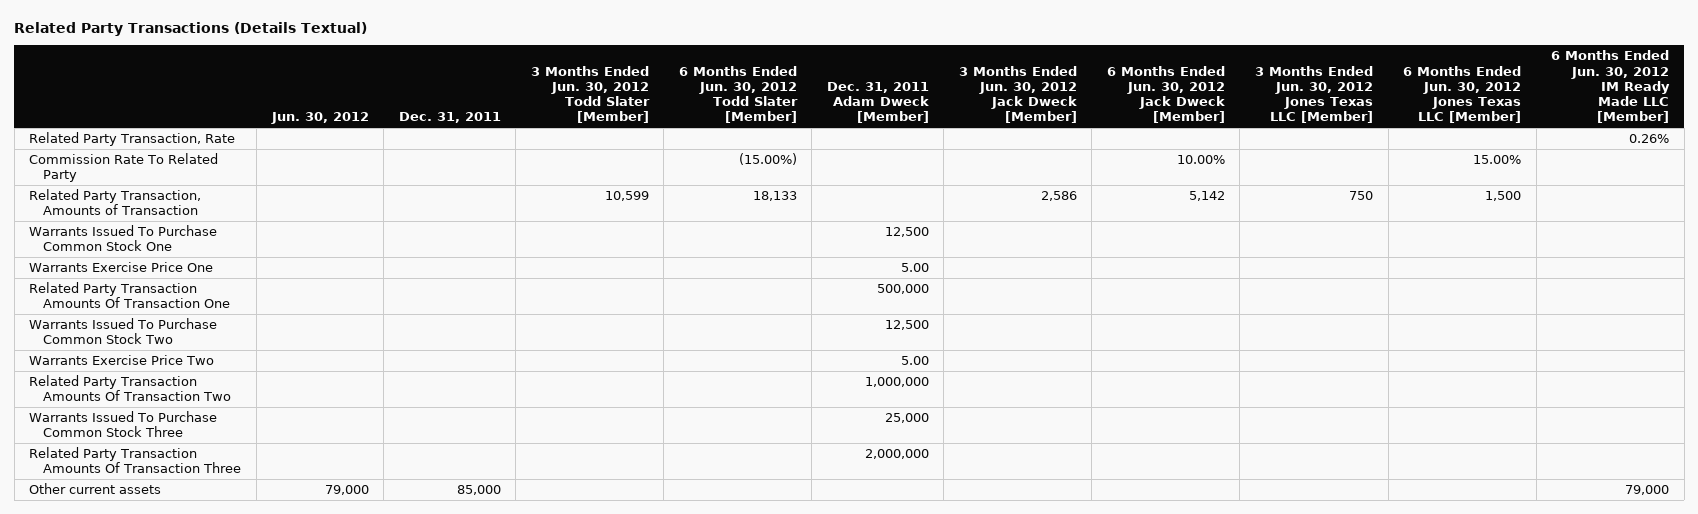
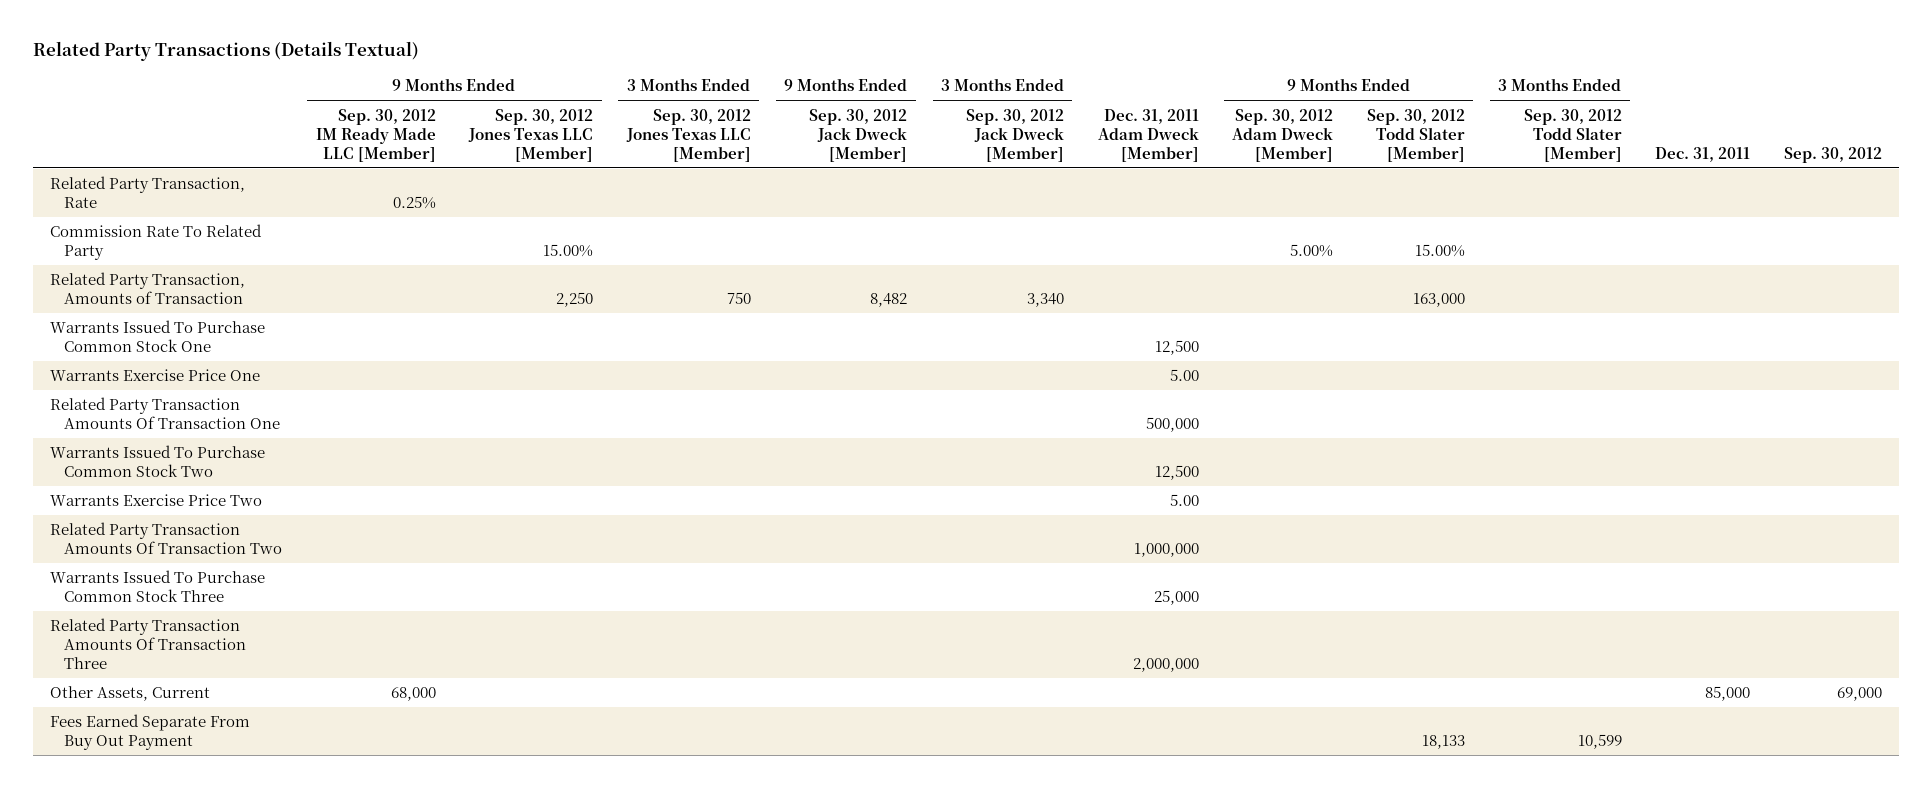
- | Jun. 30, 2012 | Dec. 31, 2011 | 3 Months Ended Jun. 30, 2012 Todd Slater [Member] | 6 Months Ended Jun. 30, 2012 Todd Slater [Member] | Dec. 31, 2011 Adam Dweck [Member] | 3 Months Ended Jun. 30, 2012 Jack Dweck [Member] | 6 Months Ended Jun. 30, 2012 Jack Dweck [Member] | 3 Months Ended Jun. 30, 2012 Jones Texas LLC [Member] | 6 Months Ended Jun. 30, 2012 Jones Texas LLC [Member] | 6 Months Ended Jun. 30, 2012 IM Ready Made LLC [Member]
+ | 9 Months Ended Sep. 30, 2012 IM Ready Made LLC [Member] | 9 Months Ended Sep. 30, 2012 Jones Texas LLC [Member] | 3 Months Ended Sep. 30, 2012 Jones Texas LLC [Member] | 9 Months Ended Sep. 30, 2012 Jack Dweck [Member] | 3 Months Ended Sep. 30, 2012 Jack Dweck [Member] | Dec. 31, 2011 Adam Dweck [Member] | 9 Months Ended Sep. 30, 2012 Adam Dweck [Member] | 9 Months Ended Sep. 30, 2012 Todd Slater [Member] | 3 Months Ended Sep. 30, 2012 Todd Slater [Member] | Dec. 31, 2011 | Sep. 30, 2012
- Other current assets | 79,000 | 85,000 | | | | | | | | 79,000
+ Other Assets, Current | 68,000 | | | | | | | | | 85,000 | 69,000
+ Fees Earned Separate From Buy Out Payment | | | | | | | | 18,133 | 10,599 | |

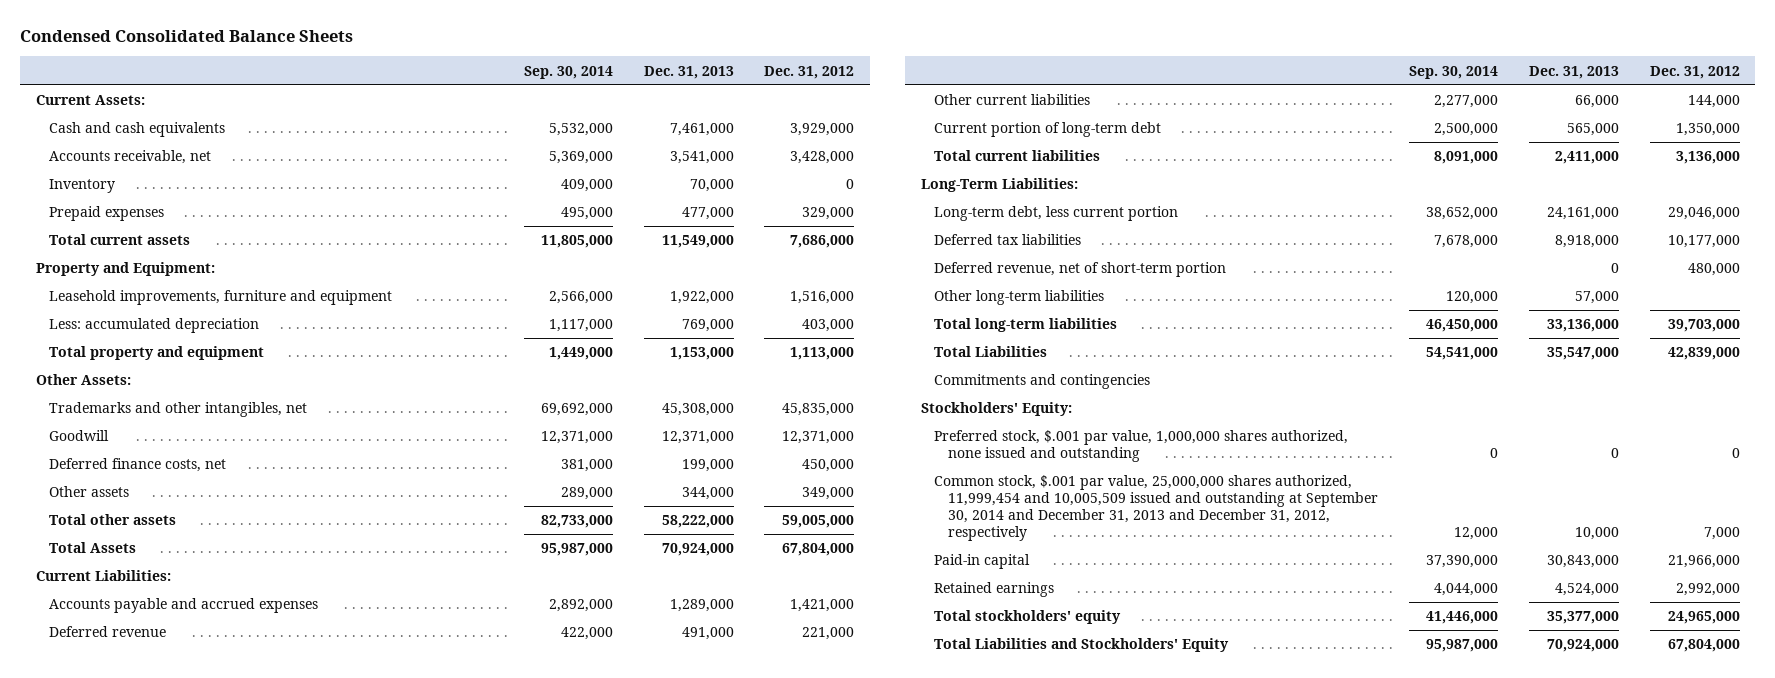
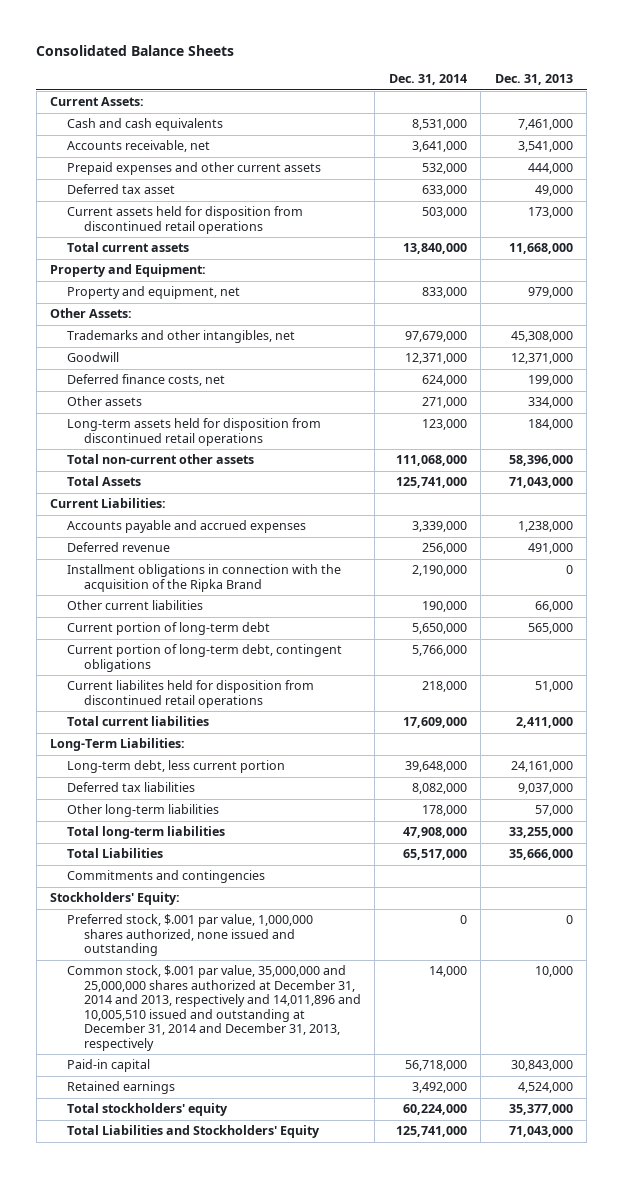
- Condensed Consolidated Balance Sheets
+ Consolidated Balance Sheets
- | Sep. 30, 2014 | Dec. 31, 2013 | Dec. 31, 2012
+ | Dec. 31, 2014 | Dec. 31, 2013
- Inventory | 409,000 | 70,000 | 0
- Prepaid expenses | 495,000 | 477,000 | 329,000
- Total current assets | 11,805,000 | 11,549,000 | 7,686,000
+ Prepaid expenses and other current assets | 532,000 | 444,000
+ Deferred tax asset | 633,000 | 49,000
+ Current assets held for disposition from discontinued retail operations | 503,000 | 173,000
+ Total current assets | 13,840,000 | 11,668,000
- Leasehold improvements, furniture and equipment | 2,566,000 | 1,922,000 | 1,516,000
- Less: accumulated depreciation | 1,117,000 | 769,000 | 403,000
- Total property and equipment | 1,449,000 | 1,153,000 | 1,113,000
+ Property and equipment, net | 833,000 | 979,000
- Other assets | 289,000 | 344,000 | 349,000
- Total other assets | 82,733,000 | 58,222,000 | 59,005,000
- Total Assets | 95,987,000 | 70,924,000 | 67,804,000
+ Other assets | 271,000 | 334,000
+ Long-term assets held for disposition from discontinued retail operations | 123,000 | 184,000
+ Total non-current other assets | 111,068,000 | 58,396,000
+ Total Assets | 125,741,000 | 71,043,000
- Accounts payable and accrued expenses | 2,892,000 | 1,289,000 | 1,421,000
+ Accounts payable and accrued expenses | 3,339,000 | 1,238,000
+ Installment obligations in connection with the acquisition of the Ripka Brand | 2,190,000 | 0
+ Current portion of long-term debt, contingent obligations | 5,766,000 |
+ Current liabilites held for disposition from discontinued retail operations | 218,000 | 51,000
- Deferred tax liabilities | 7,678,000 | 8,918,000 | 10,177,000
- Deferred revenue, net of short-term portion | | 0 | 480,000
+ Deferred tax liabilities | 8,082,000 | 9,037,000
- Total long-term liabilities | 46,450,000 | 33,136,000 | 39,703,000
- Total Liabilities | 54,541,000 | 35,547,000 | 42,839,000
+ Total long-term liabilities | 47,908,000 | 33,255,000
+ Total Liabilities | 65,517,000 | 35,666,000
- Common stock, $.001 par value, 25,000,000 shares authorized, 11,999,454 and 10,005,509 issued and outstanding at September 30, 2014 and December 31, 2013 and December 31, 2012, respectively | 12,000 | 10,000 | 7,000
+ Common stock, $.001 par value, 35,000,000 and 25,000,000 shares authorized at December 31, 2014 and 2013, respectively and 14,011,896 and 10,005,510 issued and outstanding at December 31, 2014 and December 31, 2013, respectively | 14,000 | 10,000
- Total Liabilities and Stockholders' Equity | 95,987,000 | 70,924,000 | 67,804,000
+ Total Liabilities and Stockholders' Equity | 125,741,000 | 71,043,000

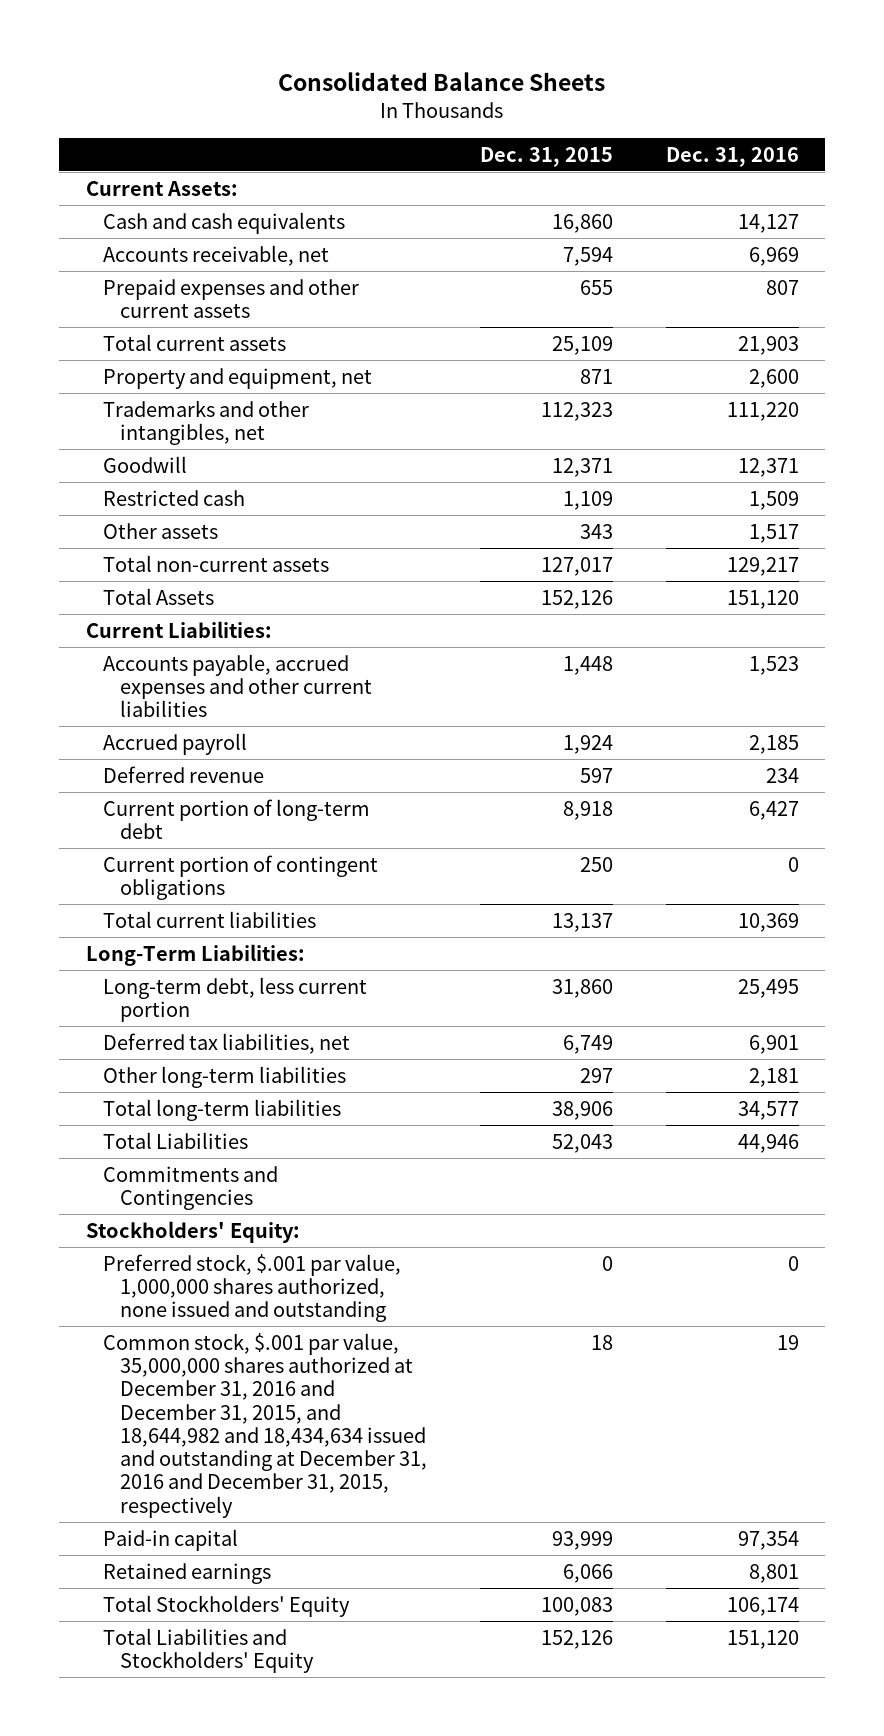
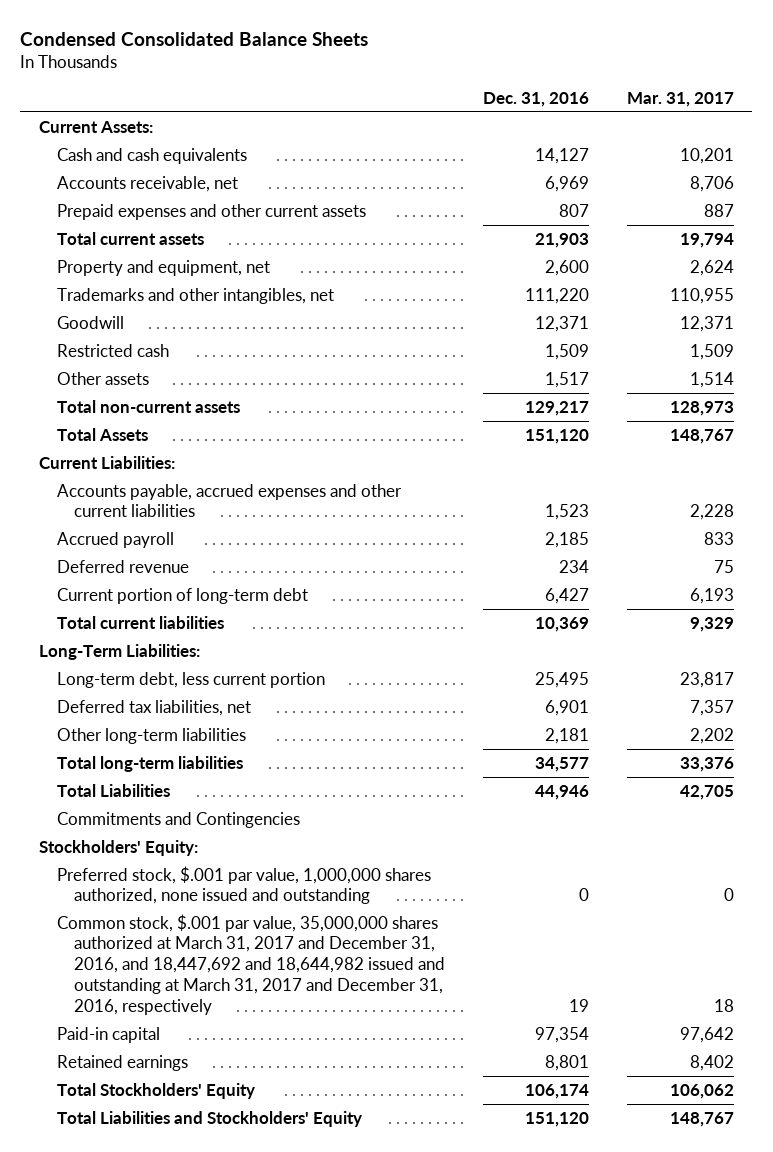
- Consolidated Balance Sheets
+ Condensed Consolidated Balance Sheets
- | Dec. 31, 2015 | Dec. 31, 2016
+ | Dec. 31, 2016 | Mar. 31, 2017
- Current portion of contingent obligations | 250 | 0
- Common stock, $.001 par value, 35,000,000 shares authorized at December 31, 2016 and December 31, 2015, and 18,644,982 and 18,434,634 issued and outstanding at December 31, 2016 and December 31, 2015, respectively | 18 | 19
+ Common stock, $.001 par value, 35,000,000 shares authorized at March 31, 2017 and December 31, 2016, and 18,447,692 and 18,644,982 issued and outstanding at March 31, 2017 and December 31, 2016, respectively | 19 | 18

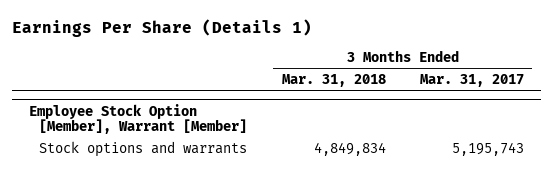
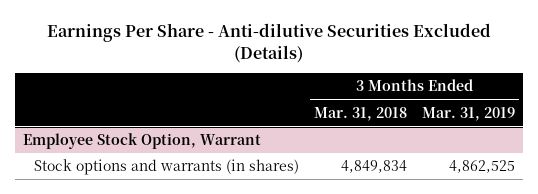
- Earnings Per Share (Details 1)
+ Earnings Per Share - Anti-dilutive Securities Excluded (Details)
- | 3 Months Ended Mar. 31, 2018 | 3 Months Ended Mar. 31, 2017
+ | 3 Months Ended Mar. 31, 2018 | 3 Months Ended Mar. 31, 2019
- Employee Stock Option [Member], Warrant [Member]
- Stock options and warrants | 4,849,834 | 5,195,743
+ Employee Stock Option, Warrant
+ Stock options and warrants (in shares) | 4,849,834 | 4,862,525

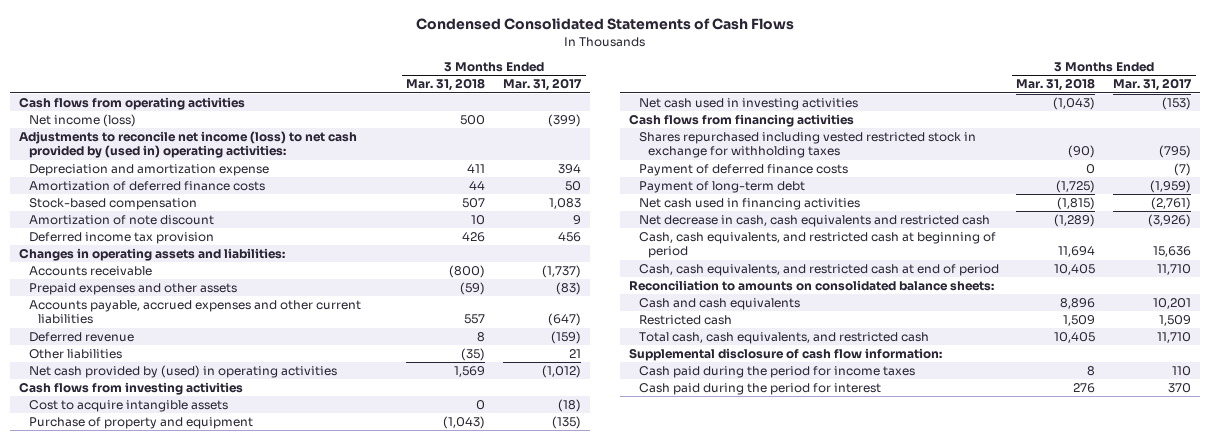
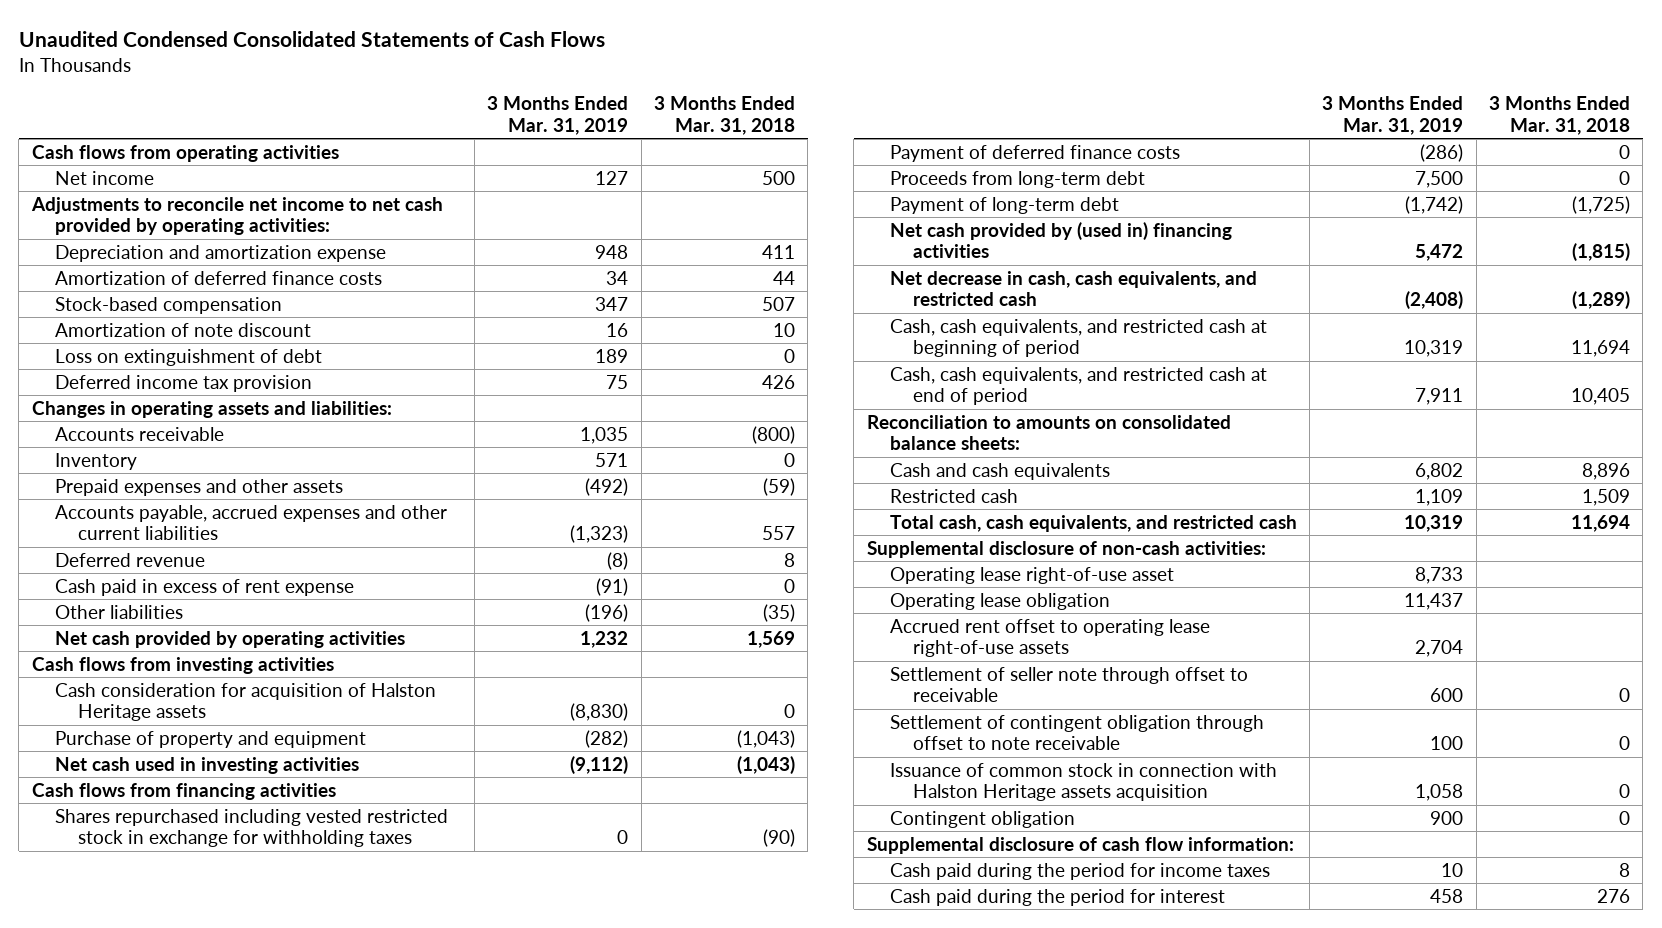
- Condensed Consolidated Statements of Cash Flows
+ Unaudited Condensed Consolidated Statements of Cash Flows
- | 3 Months Ended Mar. 31, 2018 | 3 Months Ended Mar. 31, 2017
+ | 3 Months Ended Mar. 31, 2019 | 3 Months Ended Mar. 31, 2018
- Net income (loss) | 500 | (399)
- Adjustments to reconcile net income (loss) to net cash provided by (used in) operating activities:
+ Net income | 127 | 500
+ Adjustments to reconcile net income to net cash provided by operating activities:
+ Loss on extinguishment of debt | 189 | 0
+ Inventory | 571 | 0
+ Cash paid in excess of rent expense | (91) | 0
- Net cash provided by (used) in operating activities | 1,569 | (1,012)
+ Net cash provided by operating activities | 1,232 | 1,569
- Cost to acquire intangible assets | 0 | (18)
+ Cash consideration for acquisition of Halston Heritage assets | (8,830) | 0
+ Proceeds from long-term debt | 7,500 | 0
- Net cash used in financing activities | (1,815) | (2,761)
- Net decrease in cash, cash equivalents and restricted cash | (1,289) | (3,926)
+ Net cash provided by (used in) financing activities | 5,472 | (1,815)
+ Net decrease in cash, cash equivalents, and restricted cash | (2,408) | (1,289)
- Total cash, cash equivalents, and restricted cash | 10,405 | 11,710
+ Total cash, cash equivalents, and restricted cash | 10,319 | 11,694
+ Supplemental disclosure of non-cash activities:
+ Operating lease right-of-use asset | 8,733 |
+ Operating lease obligation | 11,437 |
+ Accrued rent offset to operating lease right-of-use assets | 2,704 |
+ Settlement of seller note through offset to receivable | 600 | 0
+ Settlement of contingent obligation through offset to note receivable | 100 | 0
+ Issuance of common stock in connection with Halston Heritage assets acquisition | 1,058 | 0
+ Contingent obligation | 900 | 0

